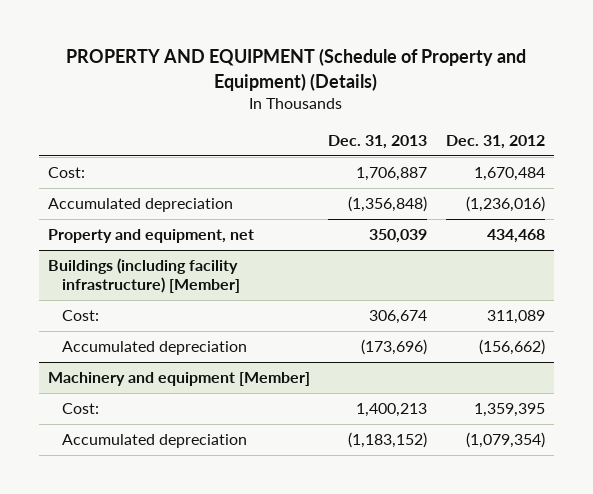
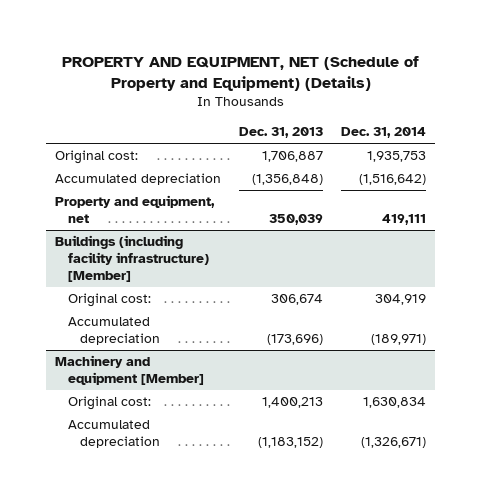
- PROPERTY AND EQUIPMENT (Schedule of Property and Equipment) (Details)
+ PROPERTY AND EQUIPMENT, NET (Schedule of Property and Equipment) (Details)
- | Dec. 31, 2013 | Dec. 31, 2012
+ | Dec. 31, 2013 | Dec. 31, 2014
- Cost: | 1,706,887 | 1,670,484
+ Original cost: | 1,706,887 | 1,935,753
@ Buildings (including facility infrastructure) [Member]
- Cost: | 306,674 | 311,089
+ Original cost: | 306,674 | 304,919
@ Machinery and equipment [Member]
- Cost: | 1,400,213 | 1,359,395
+ Original cost: | 1,400,213 | 1,630,834

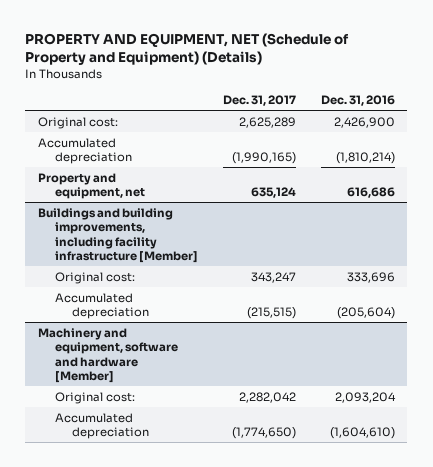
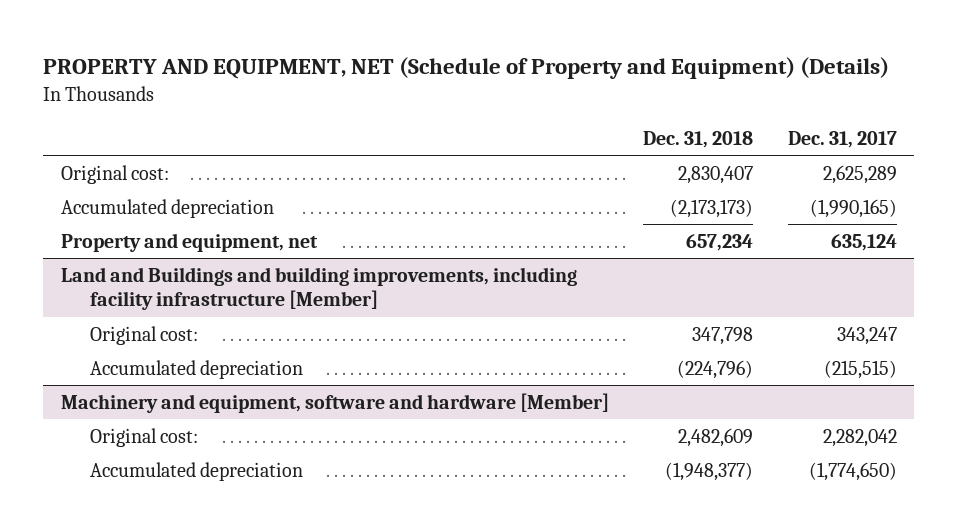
- | Dec. 31, 2017 | Dec. 31, 2016
+ | Dec. 31, 2018 | Dec. 31, 2017
- Buildings and building improvements, including facility infrastructure [Member]
+ Land and Buildings and building improvements, including facility infrastructure [Member]

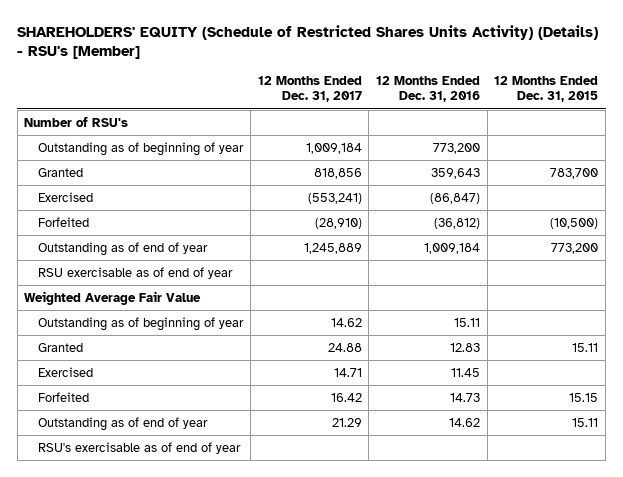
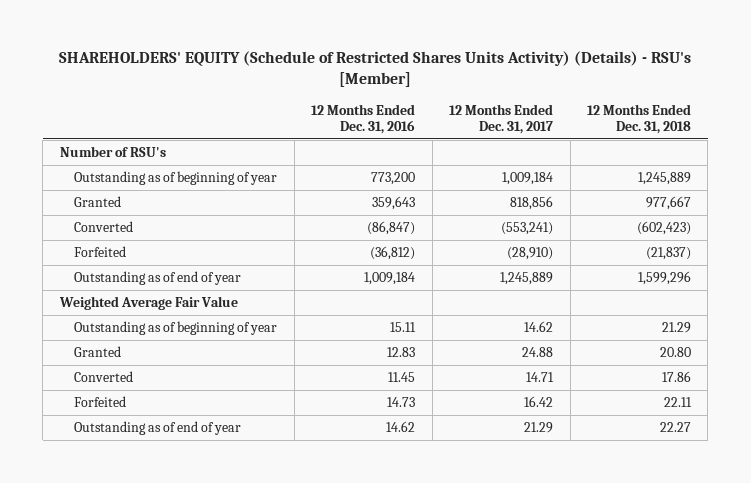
- | 12 Months Ended Dec. 31, 2017 | 12 Months Ended Dec. 31, 2016 | 12 Months Ended Dec. 31, 2015
+ | 12 Months Ended Dec. 31, 2016 | 12 Months Ended Dec. 31, 2017 | 12 Months Ended Dec. 31, 2018
- Exercised | (553,241) | (86,847) |
+ Converted | (86,847) | (553,241) | (602,423)
- RSU exercisable as of end of year
- Exercised | 14.71 | 11.45 |
+ Converted | 11.45 | 14.71 | 17.86
- RSU's exercisable as of end of year

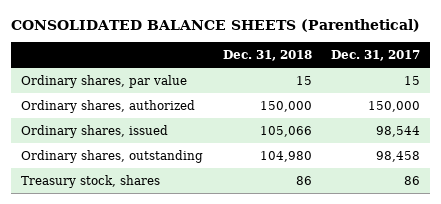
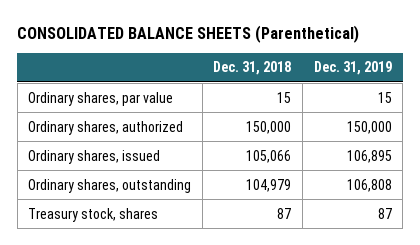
- | Dec. 31, 2018 | Dec. 31, 2017
+ | Dec. 31, 2018 | Dec. 31, 2019
- Ordinary shares, outstanding | 104,980 | 98,458
- Treasury stock, shares | 86 | 86
+ Ordinary shares, outstanding | 104,979 | 106,808
+ Treasury stock, shares | 87 | 87

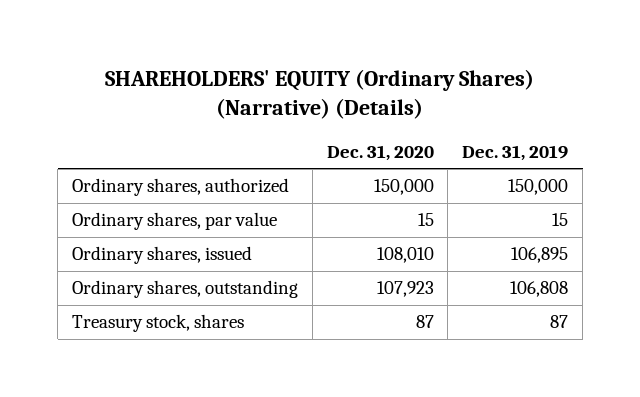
- CONSOLIDATED BALANCE SHEETS (Parenthetical)
+ SHAREHOLDERS' EQUITY (Ordinary Shares) (Narrative) (Details)
- | Dec. 31, 2018 | Dec. 31, 2019
+ | Dec. 31, 2020 | Dec. 31, 2019
moved down: Ordinary shares, par value | 15 | 15

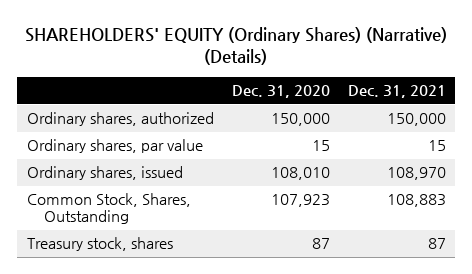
- | Dec. 31, 2020 | Dec. 31, 2019
+ | Dec. 31, 2020 | Dec. 31, 2021
- Ordinary shares, outstanding | 107,923 | 106,808
+ Common Stock, Shares, Outstanding | 107,923 | 108,883

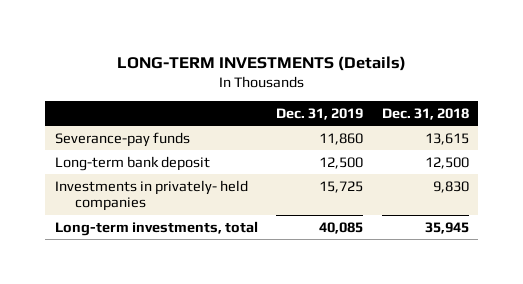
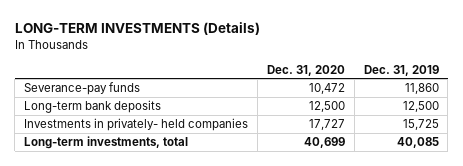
- | Dec. 31, 2019 | Dec. 31, 2018
+ | Dec. 31, 2020 | Dec. 31, 2019
- Long-term bank deposit | 12,500 | 12,500
+ Long-term bank deposits | 12,500 | 12,500

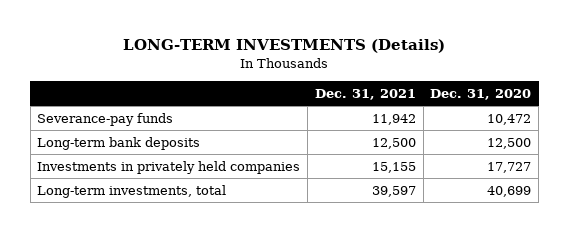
- | Dec. 31, 2020 | Dec. 31, 2019
+ | Dec. 31, 2021 | Dec. 31, 2020
- Investments in privately- held companies | 17,727 | 15,725
+ Investments in privately held companies | 15,155 | 17,727

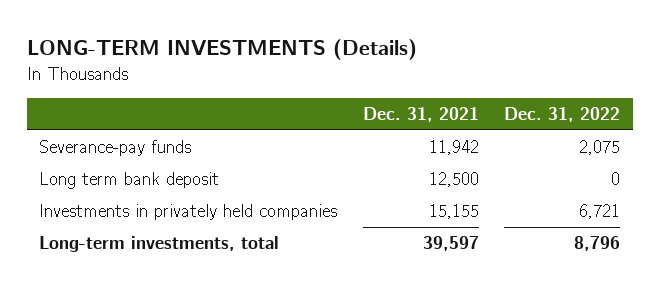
- | Dec. 31, 2021 | Dec. 31, 2020
+ | Dec. 31, 2021 | Dec. 31, 2022
- Long-term bank deposits | 12,500 | 12,500
+ Long term bank deposit | 12,500 | 0

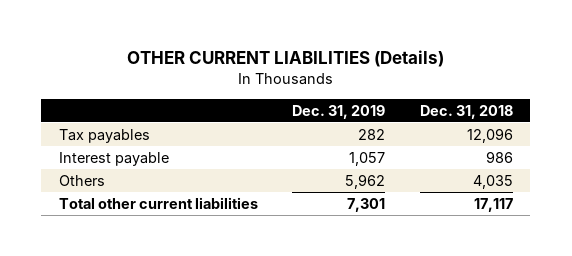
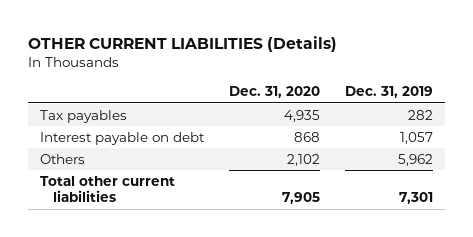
- | Dec. 31, 2019 | Dec. 31, 2018
+ | Dec. 31, 2020 | Dec. 31, 2019
- Interest payable | 1,057 | 986
+ Interest payable on debt | 868 | 1,057

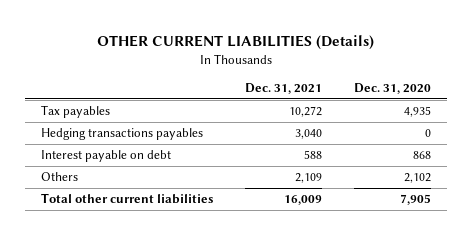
- | Dec. 31, 2020 | Dec. 31, 2019
+ | Dec. 31, 2021 | Dec. 31, 2020
+ Hedging transactions payables | 3,040 | 0

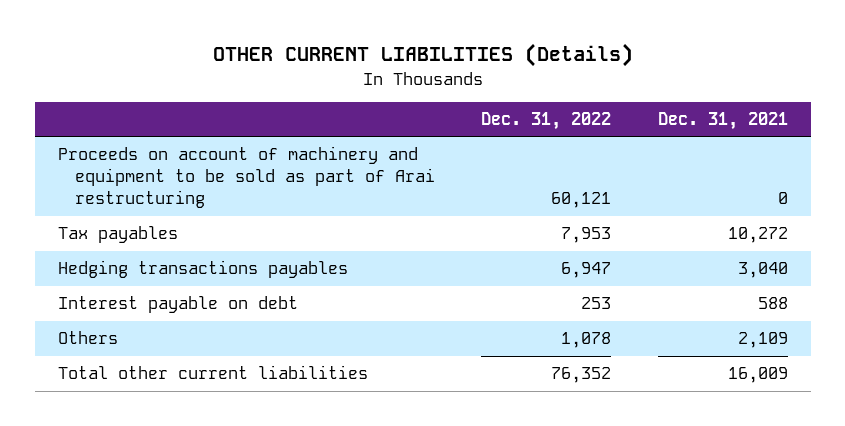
- | Dec. 31, 2021 | Dec. 31, 2020
+ | Dec. 31, 2022 | Dec. 31, 2021
+ Proceeds on account of machinery and equipment to be sold as part of Arai restructuring | 60,121 | 0

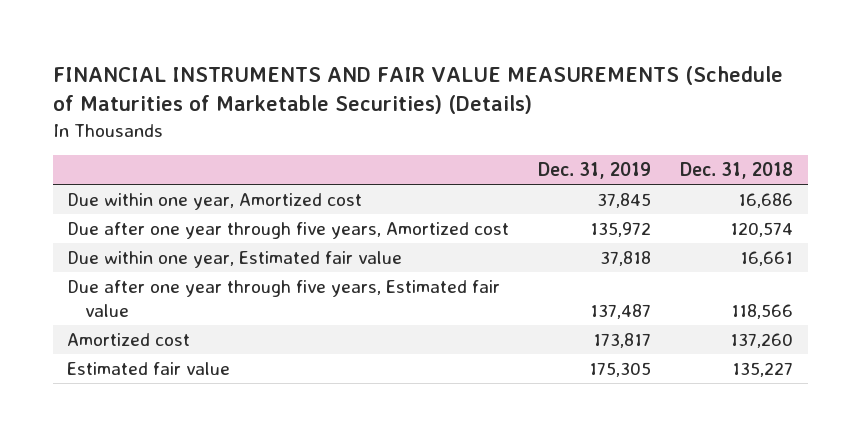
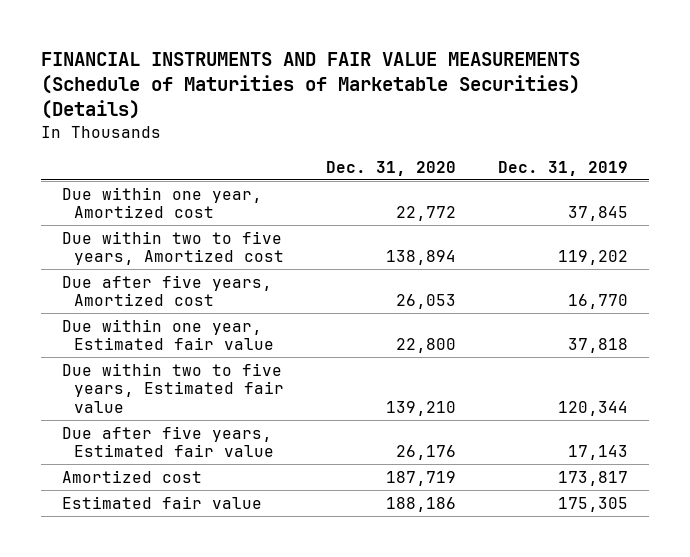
- | Dec. 31, 2019 | Dec. 31, 2018
+ | Dec. 31, 2020 | Dec. 31, 2019
- Due after one year through five years, Amortized cost | 135,972 | 120,574
+ Due within two to five years, Amortized cost | 138,894 | 119,202
+ Due after five years, Amortized cost | 26,053 | 16,770
- Due after one year through five years, Estimated fair value | 137,487 | 118,566
+ Due within two to five years, Estimated fair value | 139,210 | 120,344
+ Due after five years, Estimated fair value | 26,176 | 17,143

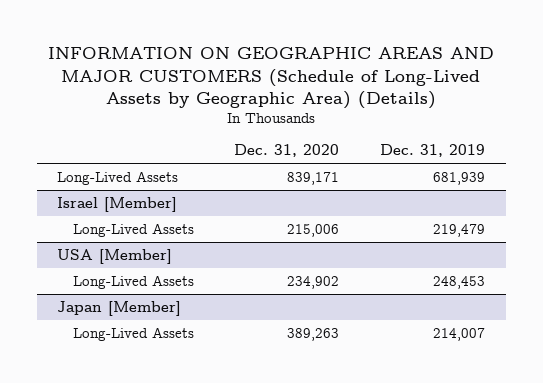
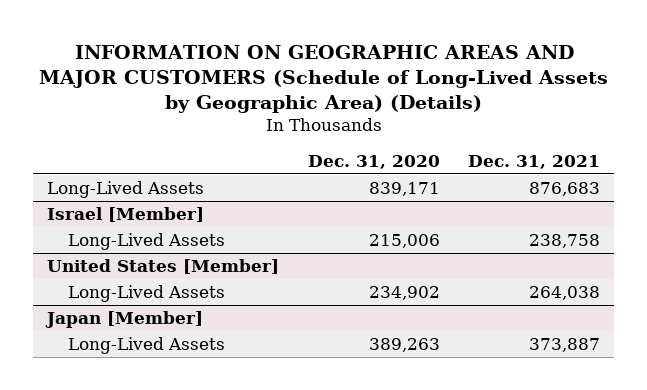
- | Dec. 31, 2020 | Dec. 31, 2019
+ | Dec. 31, 2020 | Dec. 31, 2021
- USA [Member]
+ United States [Member]

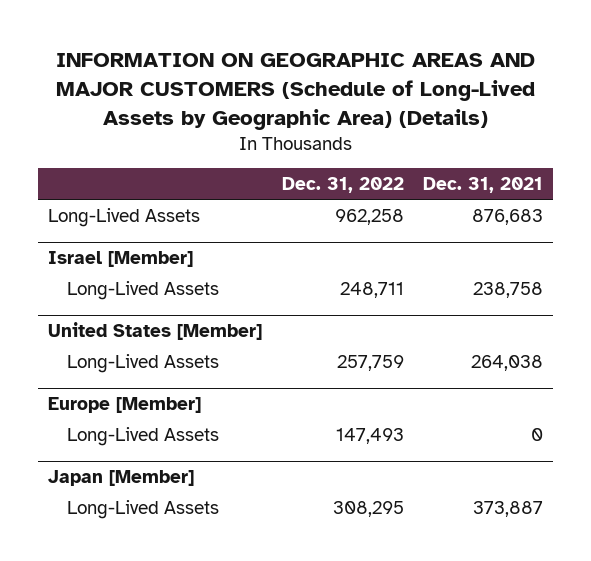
- | Dec. 31, 2020 | Dec. 31, 2021
+ | Dec. 31, 2022 | Dec. 31, 2021
+ Europe [Member]
+ Long-Lived Assets | 147,493 | 0

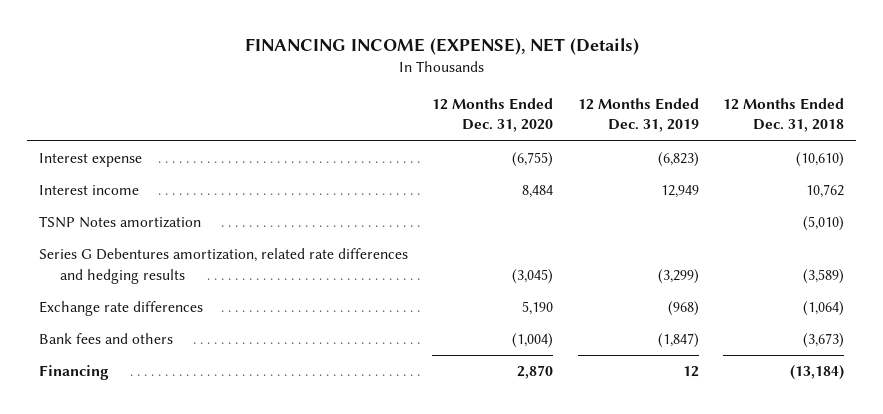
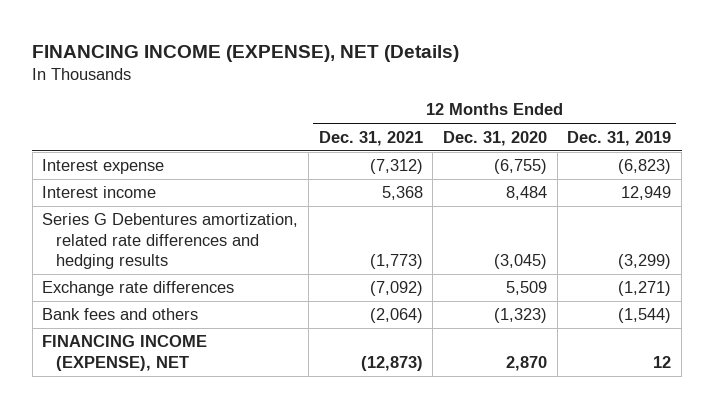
- | 12 Months Ended Dec. 31, 2020 | 12 Months Ended Dec. 31, 2019 | 12 Months Ended Dec. 31, 2018
+ | 12 Months Ended Dec. 31, 2021 | 12 Months Ended Dec. 31, 2020 | 12 Months Ended Dec. 31, 2019
- TSNP Notes amortization | | | (5,010)
- Exchange rate differences | 5,190 | (968) | (1,064)
- Bank fees and others | (1,004) | (1,847) | (3,673)
- Financing | 2,870 | 12 | (13,184)
+ Exchange rate differences | (7,092) | 5,509 | (1,271)
+ Bank fees and others | (2,064) | (1,323) | (1,544)
+ FINANCING INCOME (EXPENSE), NET | (12,873) | 2,870 | 12

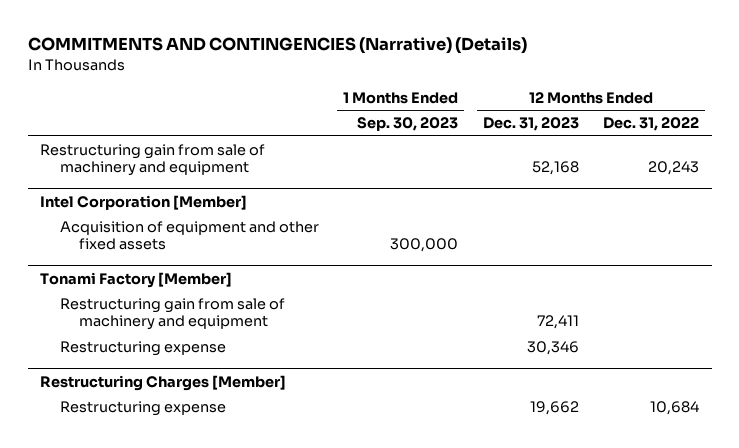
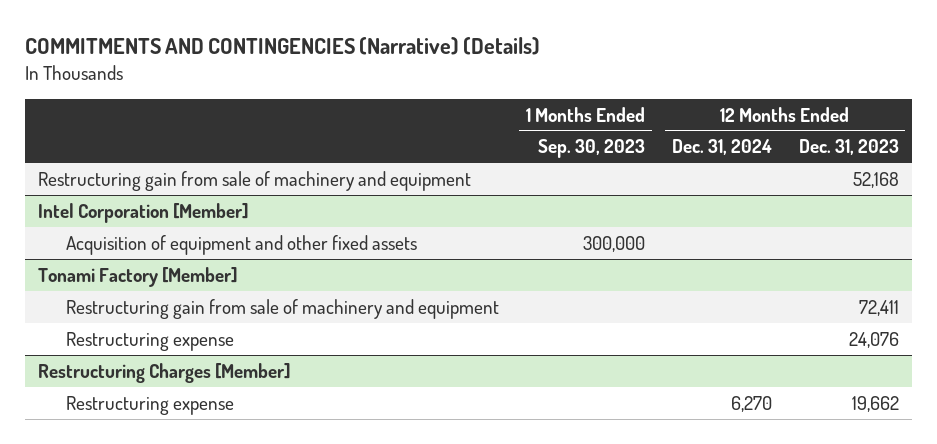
- | 1 Months Ended Sep. 30, 2023 | 12 Months Ended Dec. 31, 2023 | 12 Months Ended Dec. 31, 2022
+ | 1 Months Ended Sep. 30, 2023 | 12 Months Ended Dec. 31, 2024 | 12 Months Ended Dec. 31, 2023
@ Tonami Factory [Member]
- Restructuring expense | | 30,346 |
+ Restructuring expense | | | 24,076

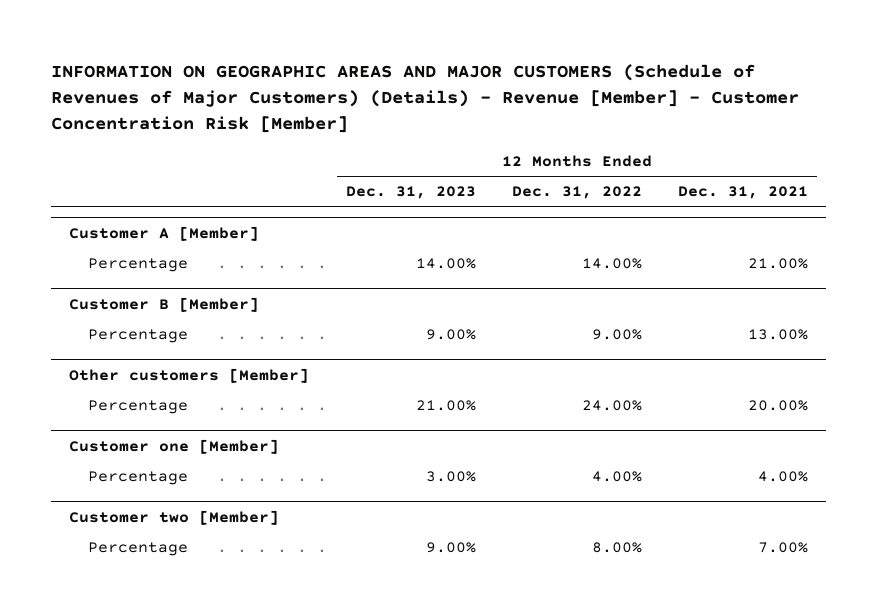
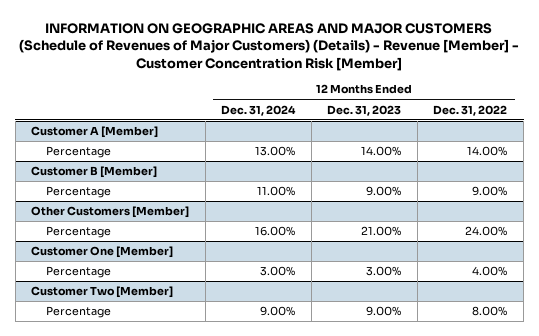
- | 12 Months Ended Dec. 31, 2023 | 12 Months Ended Dec. 31, 2022 | 12 Months Ended Dec. 31, 2021
+ | 12 Months Ended Dec. 31, 2024 | 12 Months Ended Dec. 31, 2023 | 12 Months Ended Dec. 31, 2022
- Other customers [Member]
+ Other Customers [Member]
- Customer one [Member]
+ Customer One [Member]
- Customer two [Member]
+ Customer Two [Member]

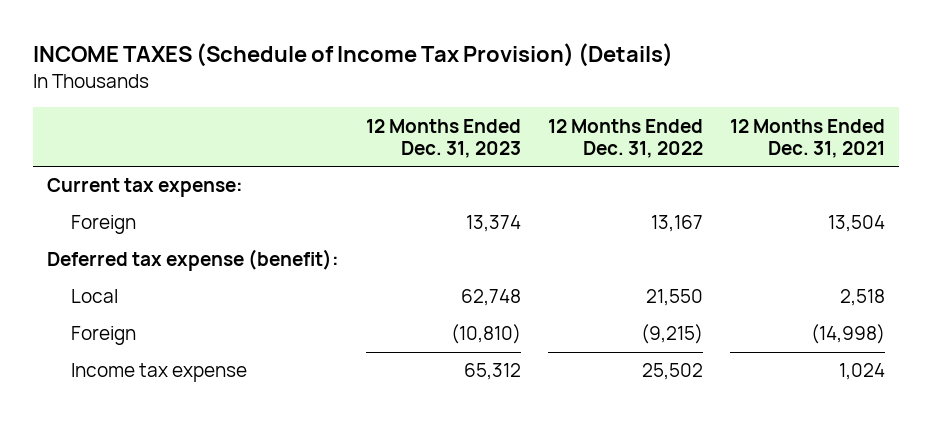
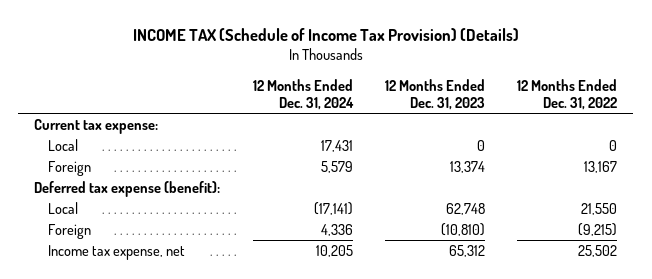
- INCOME TAXES (Schedule of Income Tax Provision) (Details)
+ INCOME TAX (Schedule of Income Tax Provision) (Details)
- | 12 Months Ended Dec. 31, 2023 | 12 Months Ended Dec. 31, 2022 | 12 Months Ended Dec. 31, 2021
+ | 12 Months Ended Dec. 31, 2024 | 12 Months Ended Dec. 31, 2023 | 12 Months Ended Dec. 31, 2022
+ Local | 17,431 | 0 | 0
- Income tax expense | 65,312 | 25,502 | 1,024
+ Income tax expense, net | 10,205 | 65,312 | 25,502

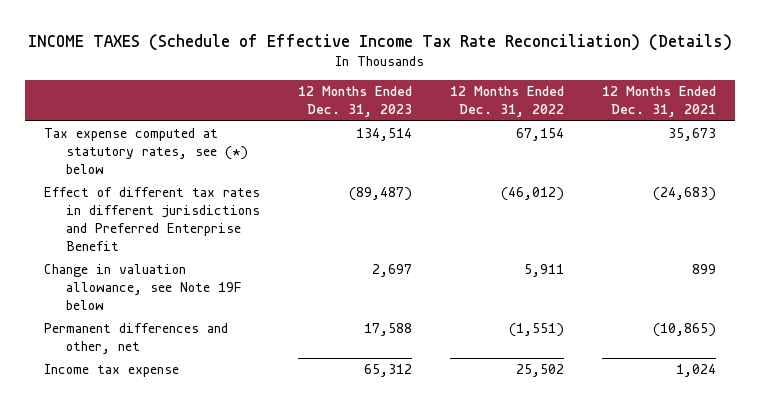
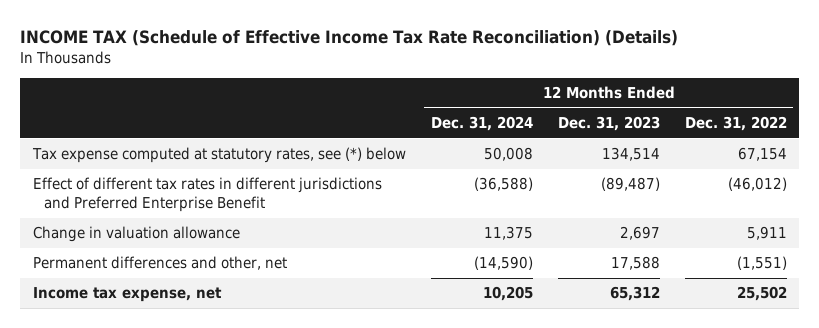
- INCOME TAXES (Schedule of Effective Income Tax Rate Reconciliation) (Details)
+ INCOME TAX (Schedule of Effective Income Tax Rate Reconciliation) (Details)
- | 12 Months Ended Dec. 31, 2023 | 12 Months Ended Dec. 31, 2022 | 12 Months Ended Dec. 31, 2021
+ | 12 Months Ended Dec. 31, 2024 | 12 Months Ended Dec. 31, 2023 | 12 Months Ended Dec. 31, 2022
- Change in valuation allowance, see Note 19F below | 2,697 | 5,911 | 899
+ Change in valuation allowance | 11,375 | 2,697 | 5,911
- Income tax expense | 65,312 | 25,502 | 1,024
+ Income tax expense, net | 10,205 | 65,312 | 25,502

